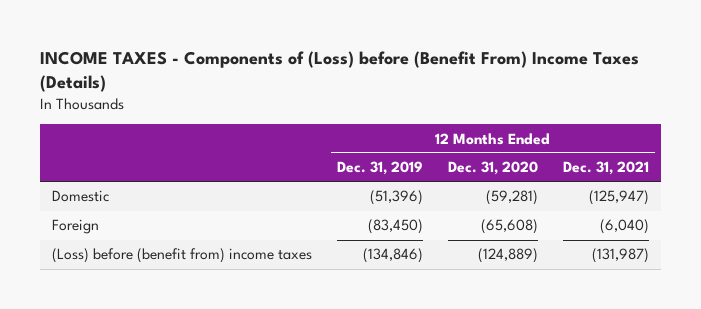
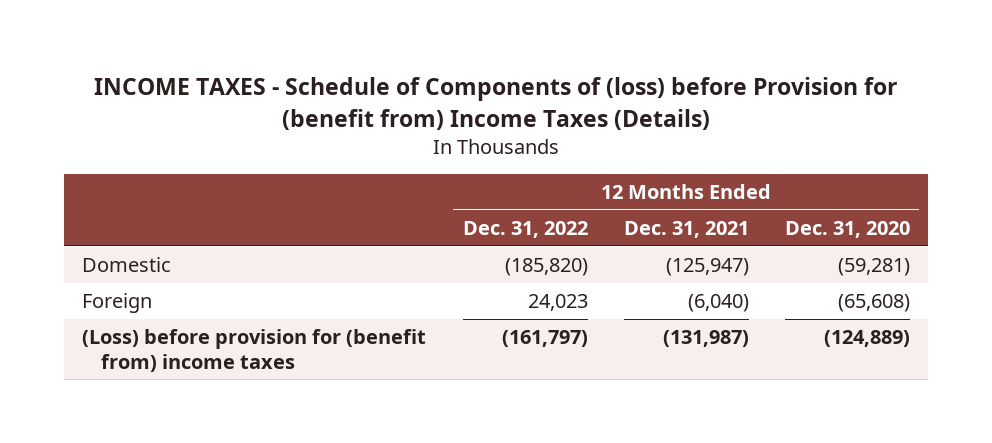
- INCOME TAXES - Components of (Loss) before (Benefit From) Income Taxes (Details)
+ INCOME TAXES - Schedule of Components of (loss) before Provision for (benefit from) Income Taxes (Details)
- | 12 Months Ended Dec. 31, 2019 | 12 Months Ended Dec. 31, 2020 | 12 Months Ended Dec. 31, 2021
+ | 12 Months Ended Dec. 31, 2022 | 12 Months Ended Dec. 31, 2021 | 12 Months Ended Dec. 31, 2020
- (Loss) before (benefit from) income taxes | (134,846) | (124,889) | (131,987)
+ (Loss) before provision for (benefit from) income taxes | (161,797) | (131,987) | (124,889)

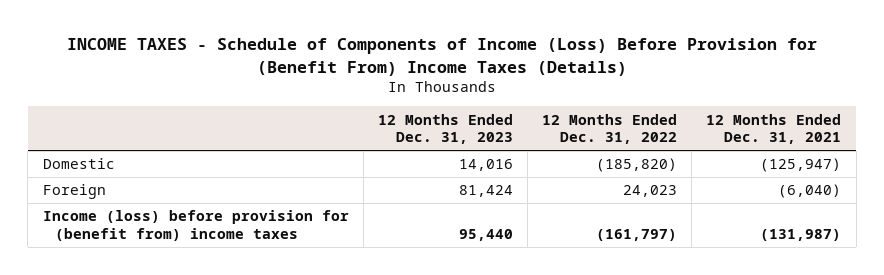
- INCOME TAXES - Schedule of Components of (loss) before Provision for (benefit from) Income Taxes (Details)
+ INCOME TAXES - Schedule of Components of Income (Loss) Before Provision for (Benefit From) Income Taxes (Details)
- | 12 Months Ended Dec. 31, 2022 | 12 Months Ended Dec. 31, 2021 | 12 Months Ended Dec. 31, 2020
+ | 12 Months Ended Dec. 31, 2023 | 12 Months Ended Dec. 31, 2022 | 12 Months Ended Dec. 31, 2021
- (Loss) before provision for (benefit from) income taxes | (161,797) | (131,987) | (124,889)
+ Income (loss) before provision for (benefit from) income taxes | 95,440 | (161,797) | (131,987)

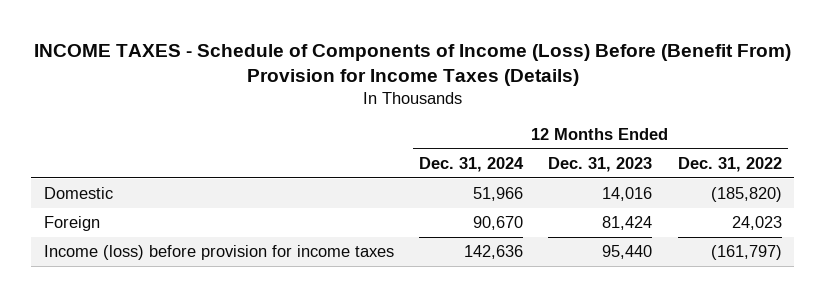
- INCOME TAXES - Schedule of Components of Income (Loss) Before Provision for (Benefit From) Income Taxes (Details)
+ INCOME TAXES - Schedule of Components of Income (Loss) Before (Benefit From) Provision for Income Taxes (Details)
- | 12 Months Ended Dec. 31, 2023 | 12 Months Ended Dec. 31, 2022 | 12 Months Ended Dec. 31, 2021
+ | 12 Months Ended Dec. 31, 2024 | 12 Months Ended Dec. 31, 2023 | 12 Months Ended Dec. 31, 2022
- Income (loss) before provision for (benefit from) income taxes | 95,440 | (161,797) | (131,987)
+ Income (loss) before provision for income taxes | 142,636 | 95,440 | (161,797)

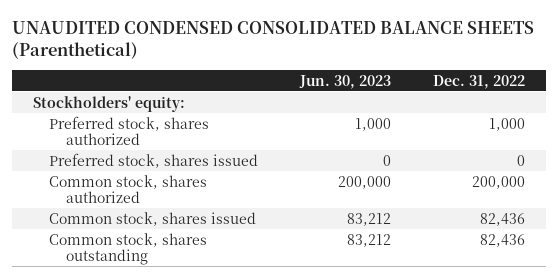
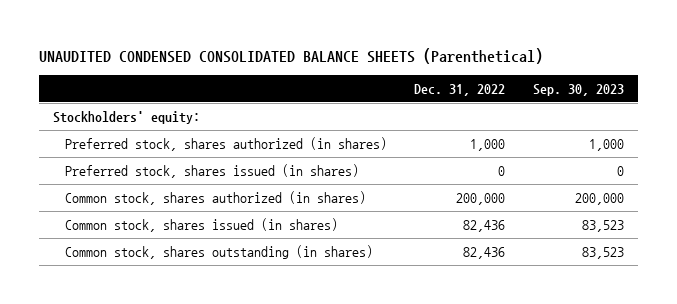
- | Jun. 30, 2023 | Dec. 31, 2022
+ | Dec. 31, 2022 | Sep. 30, 2023
- Preferred stock, shares authorized | 1,000 | 1,000
- Preferred stock, shares issued | 0 | 0
- Common stock, shares authorized | 200,000 | 200,000
- Common stock, shares issued | 83,212 | 82,436
- Common stock, shares outstanding | 83,212 | 82,436
+ Preferred stock, shares authorized (in shares) | 1,000 | 1,000
+ Preferred stock, shares issued (in shares) | 0 | 0
+ Common stock, shares authorized (in shares) | 200,000 | 200,000
+ Common stock, shares issued (in shares) | 82,436 | 83,523
+ Common stock, shares outstanding (in shares) | 82,436 | 83,523

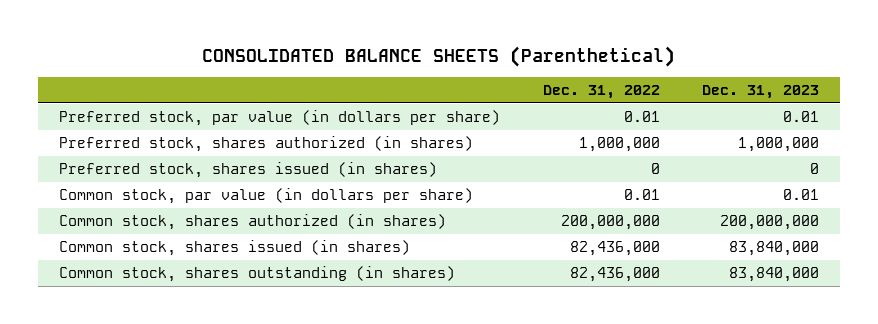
- UNAUDITED CONDENSED CONSOLIDATED BALANCE SHEETS (Parenthetical)
+ CONSOLIDATED BALANCE SHEETS (Parenthetical)
- | Dec. 31, 2022 | Sep. 30, 2023
+ | Dec. 31, 2022 | Dec. 31, 2023
- Stockholders' equity:
- Preferred stock, shares authorized (in shares) | 1,000 | 1,000
+ Preferred stock, par value (in dollars per share) | 0.01 | 0.01
+ Preferred stock, shares authorized (in shares) | 1,000,000 | 1,000,000
- Common stock, shares authorized (in shares) | 200,000 | 200,000
- Common stock, shares issued (in shares) | 82,436 | 83,523
- Common stock, shares outstanding (in shares) | 82,436 | 83,523
+ Common stock, par value (in dollars per share) | 0.01 | 0.01
+ Common stock, shares authorized (in shares) | 200,000,000 | 200,000,000
+ Common stock, shares issued (in shares) | 82,436,000 | 83,840,000
+ Common stock, shares outstanding (in shares) | 82,436,000 | 83,840,000

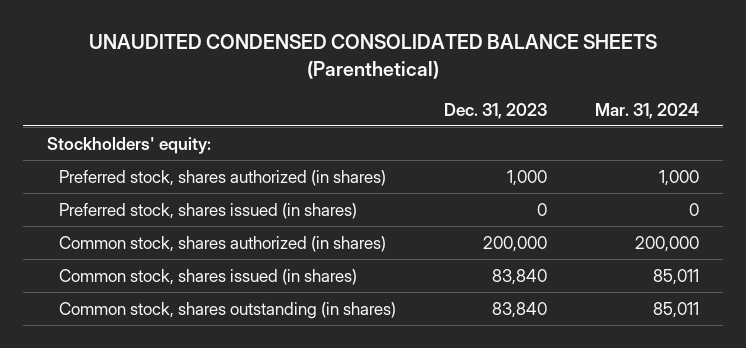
- CONSOLIDATED BALANCE SHEETS (Parenthetical)
+ UNAUDITED CONDENSED CONSOLIDATED BALANCE SHEETS (Parenthetical)
- | Dec. 31, 2022 | Dec. 31, 2023
+ | Dec. 31, 2023 | Mar. 31, 2024
- Preferred stock, par value (in dollars per share) | 0.01 | 0.01
- Preferred stock, shares authorized (in shares) | 1,000,000 | 1,000,000
+ Stockholders' equity:
+ Preferred stock, shares authorized (in shares) | 1,000 | 1,000
- Common stock, par value (in dollars per share) | 0.01 | 0.01
- Common stock, shares authorized (in shares) | 200,000,000 | 200,000,000
- Common stock, shares issued (in shares) | 82,436,000 | 83,840,000
- Common stock, shares outstanding (in shares) | 82,436,000 | 83,840,000
+ Common stock, shares authorized (in shares) | 200,000 | 200,000
+ Common stock, shares issued (in shares) | 83,840 | 85,011
+ Common stock, shares outstanding (in shares) | 83,840 | 85,011

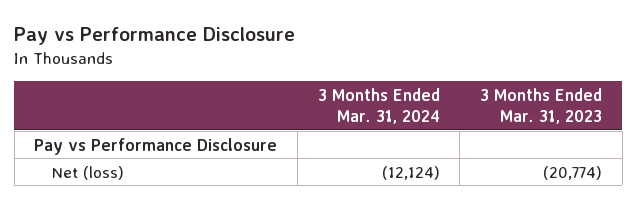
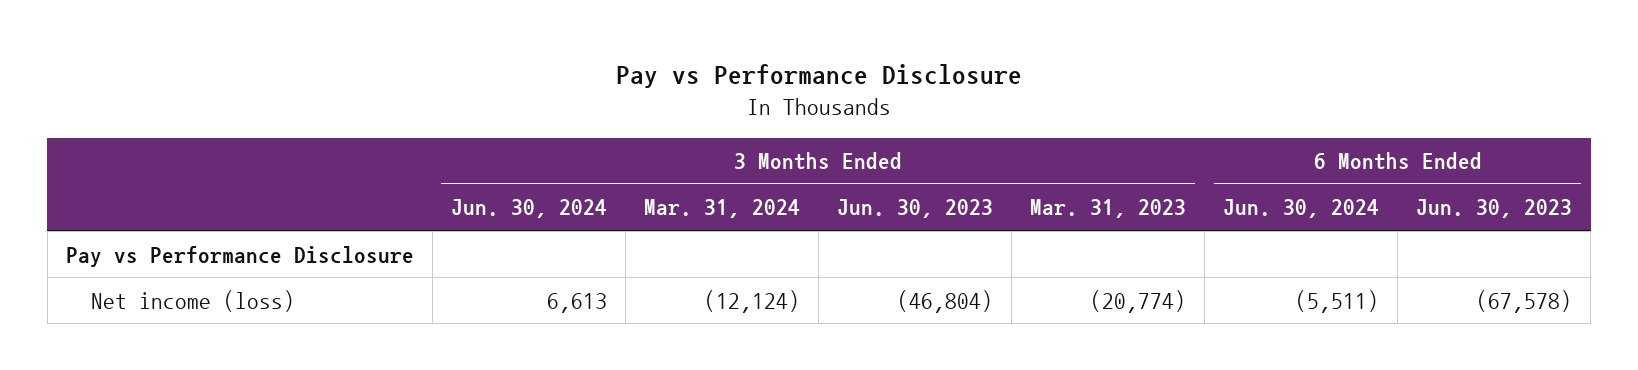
- | 3 Months Ended Mar. 31, 2024 | 3 Months Ended Mar. 31, 2023
+ | 3 Months Ended Jun. 30, 2024 | 3 Months Ended Mar. 31, 2024 | 3 Months Ended Jun. 30, 2023 | 3 Months Ended Mar. 31, 2023 | 6 Months Ended Jun. 30, 2024 | 6 Months Ended Jun. 30, 2023
- Net (loss) | (12,124) | (20,774)
+ Net income (loss) | 6,613 | (12,124) | (46,804) | (20,774) | (5,511) | (67,578)

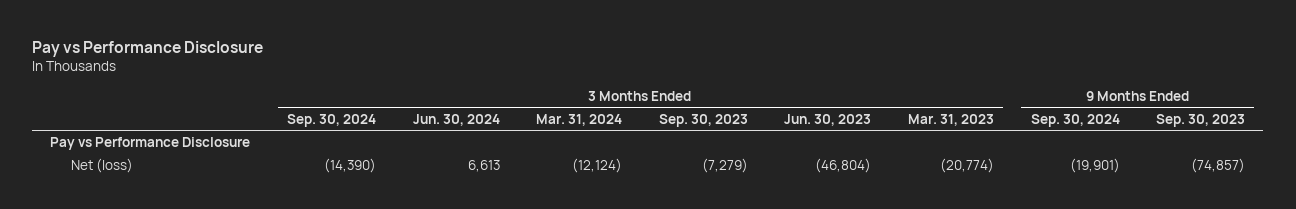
- | 3 Months Ended Jun. 30, 2024 | 3 Months Ended Mar. 31, 2024 | 3 Months Ended Jun. 30, 2023 | 3 Months Ended Mar. 31, 2023 | 6 Months Ended Jun. 30, 2024 | 6 Months Ended Jun. 30, 2023
+ | 3 Months Ended Sep. 30, 2024 | 3 Months Ended Jun. 30, 2024 | 3 Months Ended Mar. 31, 2024 | 3 Months Ended Sep. 30, 2023 | 3 Months Ended Jun. 30, 2023 | 3 Months Ended Mar. 31, 2023 | 9 Months Ended Sep. 30, 2024 | 9 Months Ended Sep. 30, 2023
- Net income (loss) | 6,613 | (12,124) | (46,804) | (20,774) | (5,511) | (67,578)
+ Net (loss) | (14,390) | 6,613 | (12,124) | (7,279) | (46,804) | (20,774) | (19,901) | (74,857)

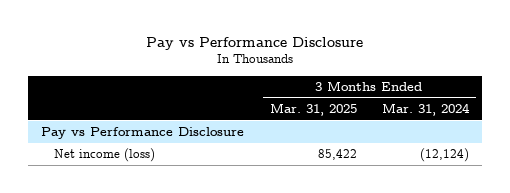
- | 3 Months Ended Sep. 30, 2024 | 3 Months Ended Jun. 30, 2024 | 3 Months Ended Mar. 31, 2024 | 3 Months Ended Sep. 30, 2023 | 3 Months Ended Jun. 30, 2023 | 3 Months Ended Mar. 31, 2023 | 9 Months Ended Sep. 30, 2024 | 9 Months Ended Sep. 30, 2023
+ | 3 Months Ended Mar. 31, 2025 | 3 Months Ended Mar. 31, 2024
- Net (loss) | (14,390) | 6,613 | (12,124) | (7,279) | (46,804) | (20,774) | (19,901) | (74,857)
+ Net income (loss) | 85,422 | (12,124)

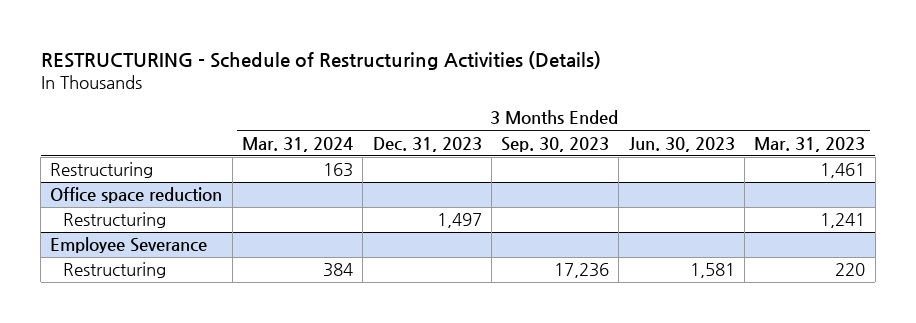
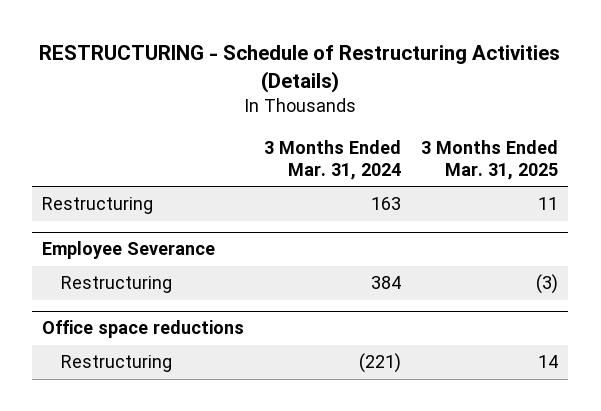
- | 3 Months Ended Mar. 31, 2024 | 3 Months Ended Dec. 31, 2023 | 3 Months Ended Sep. 30, 2023 | 3 Months Ended Jun. 30, 2023 | 3 Months Ended Mar. 31, 2023
+ | 3 Months Ended Mar. 31, 2024 | 3 Months Ended Mar. 31, 2025
- Office space reduction
- Restructuring | | 1,497 | | | 1,241
+ Office space reductions
+ Restructuring | (221) | 14

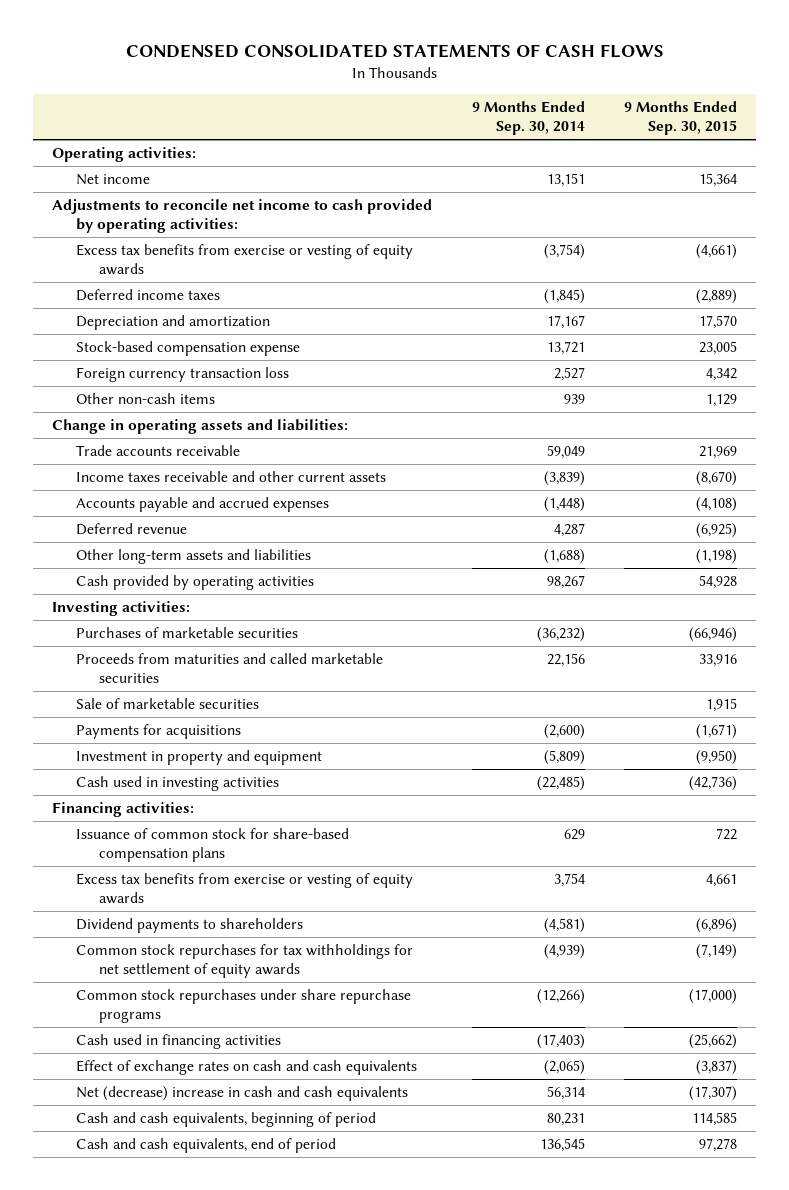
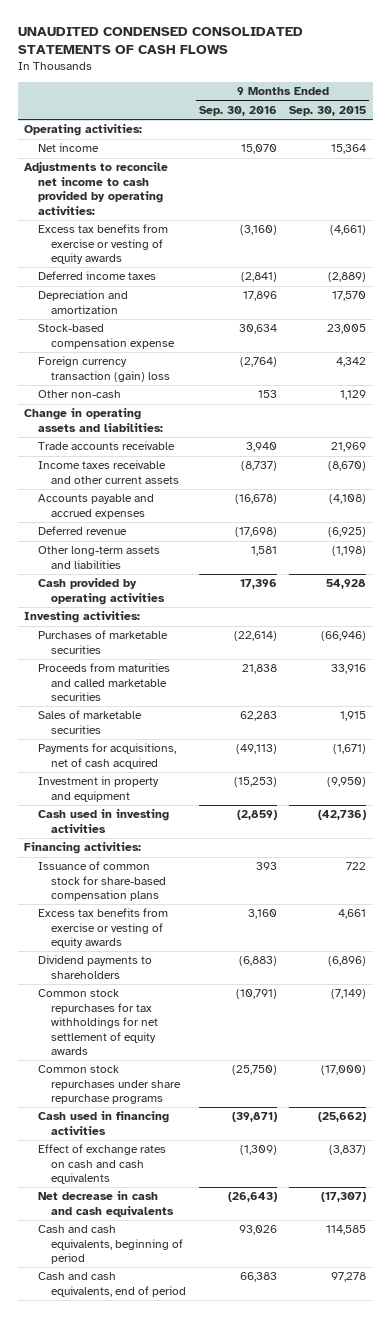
- CONDENSED CONSOLIDATED STATEMENTS OF CASH FLOWS
+ UNAUDITED CONDENSED CONSOLIDATED STATEMENTS OF CASH FLOWS
- | 9 Months Ended Sep. 30, 2014 | 9 Months Ended Sep. 30, 2015
+ | 9 Months Ended Sep. 30, 2016 | 9 Months Ended Sep. 30, 2015
- Foreign currency transaction loss | 2,527 | 4,342
- Other non-cash items | 939 | 1,129
+ Foreign currency transaction (gain) loss | (2,764) | 4,342
+ Other non-cash | 153 | 1,129
- Sale of marketable securities | | 1,915
- Payments for acquisitions | (2,600) | (1,671)
+ Sales of marketable securities | 62,283 | 1,915
+ Payments for acquisitions, net of cash acquired | (49,113) | (1,671)
- Net (decrease) increase in cash and cash equivalents | 56,314 | (17,307)
+ Net decrease in cash and cash equivalents | (26,643) | (17,307)

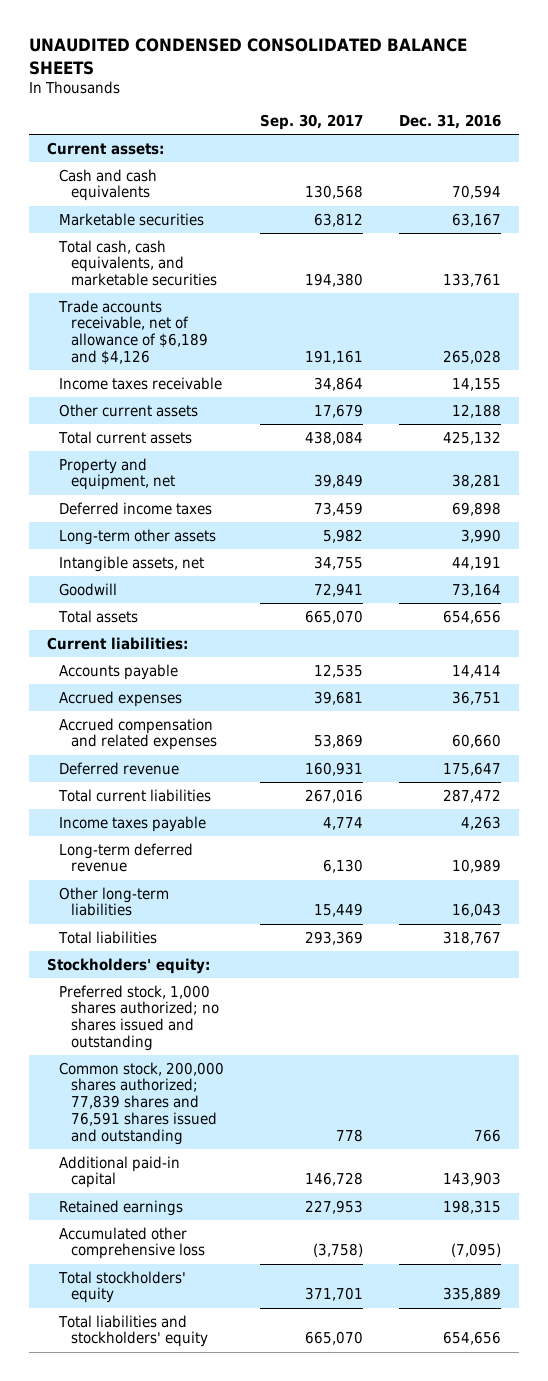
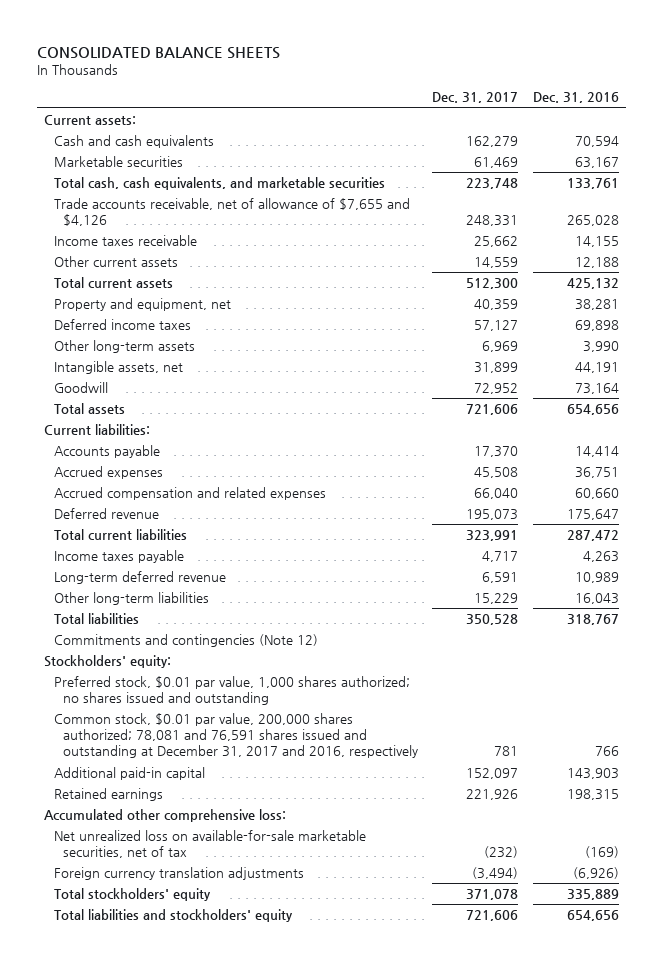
- UNAUDITED CONDENSED CONSOLIDATED BALANCE SHEETS
+ CONSOLIDATED BALANCE SHEETS
- | Sep. 30, 2017 | Dec. 31, 2016
+ | Dec. 31, 2017 | Dec. 31, 2016
- Trade accounts receivable, net of allowance of $6,189 and $4,126 | 191,161 | 265,028
+ Trade accounts receivable, net of allowance of $7,655 and $4,126 | 248,331 | 265,028
- Long-term other assets | 5,982 | 3,990
+ Other long-term assets | 6,969 | 3,990
+ Commitments and contingencies (Note 12)
- Preferred stock, 1,000 shares authorized; no shares issued and outstanding
- Common stock, 200,000 shares authorized; 77,839 shares and 76,591 shares issued and outstanding | 778 | 766
+ Preferred stock, $0.01 par value, 1,000 shares authorized; no shares issued and outstanding
+ Common stock, $0.01 par value, 200,000 shares authorized; 78,081 and 76,591 shares issued and outstanding at December 31, 2017 and 2016, respectively | 781 | 766
- Accumulated other comprehensive loss | (3,758) | (7,095)
+ Accumulated other comprehensive loss:
+ Net unrealized loss on available-for-sale marketable securities, net of tax | (232) | (169)
+ Foreign currency translation adjustments | (3,494) | (6,926)

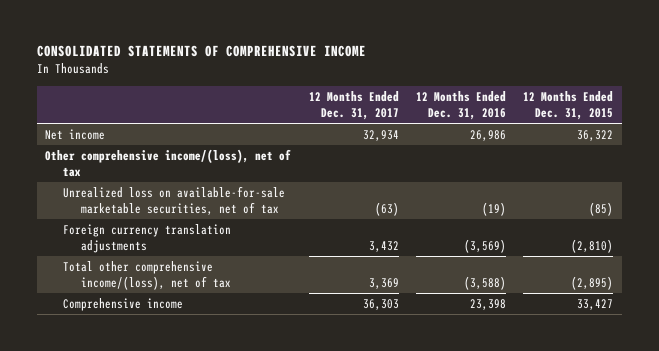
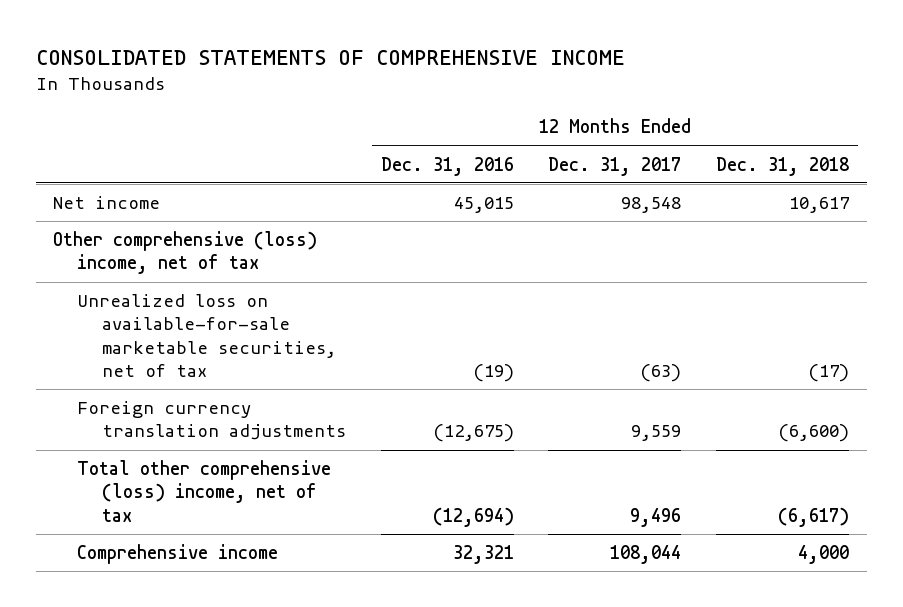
- | 12 Months Ended Dec. 31, 2017 | 12 Months Ended Dec. 31, 2016 | 12 Months Ended Dec. 31, 2015
+ | 12 Months Ended Dec. 31, 2016 | 12 Months Ended Dec. 31, 2017 | 12 Months Ended Dec. 31, 2018
- Net income | 32,934 | 26,986 | 36,322
- Other comprehensive income/(loss), net of tax
+ Net income | 45,015 | 98,548 | 10,617
+ Other comprehensive (loss) income, net of tax
- Foreign currency translation adjustments | 3,432 | (3,569) | (2,810)
- Total other comprehensive income/(loss), net of tax | 3,369 | (3,588) | (2,895)
- Comprehensive income | 36,303 | 23,398 | 33,427
+ Foreign currency translation adjustments | (12,675) | 9,559 | (6,600)
+ Total other comprehensive (loss) income, net of tax | (12,694) | 9,496 | (6,617)
+ Comprehensive income | 32,321 | 108,044 | 4,000

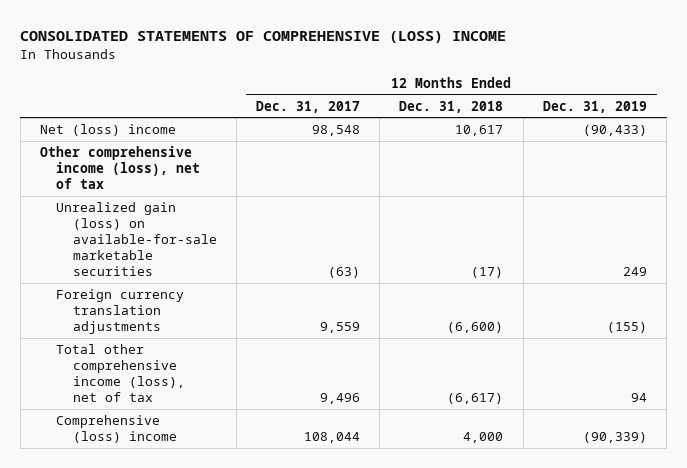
- CONSOLIDATED STATEMENTS OF COMPREHENSIVE INCOME
+ CONSOLIDATED STATEMENTS OF COMPREHENSIVE (LOSS) INCOME
- | 12 Months Ended Dec. 31, 2016 | 12 Months Ended Dec. 31, 2017 | 12 Months Ended Dec. 31, 2018
+ | 12 Months Ended Dec. 31, 2017 | 12 Months Ended Dec. 31, 2018 | 12 Months Ended Dec. 31, 2019
- Net income | 45,015 | 98,548 | 10,617
- Other comprehensive (loss) income, net of tax
- Unrealized loss on available-for-sale marketable securities, net of tax | (19) | (63) | (17)
+ Net (loss) income | 98,548 | 10,617 | (90,433)
+ Other comprehensive income (loss), net of tax
+ Unrealized gain (loss) on available-for-sale marketable securities | (63) | (17) | 249
- Total other comprehensive (loss) income, net of tax | (12,694) | 9,496 | (6,617)
- Comprehensive income | 32,321 | 108,044 | 4,000
+ Total other comprehensive income (loss), net of tax | 9,496 | (6,617) | 94
+ Comprehensive (loss) income | 108,044 | 4,000 | (90,339)

